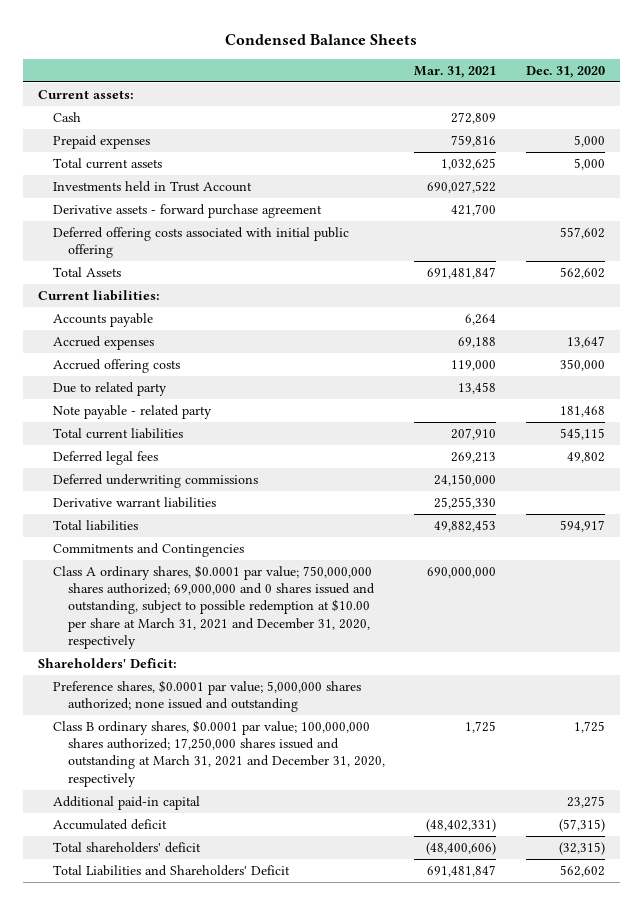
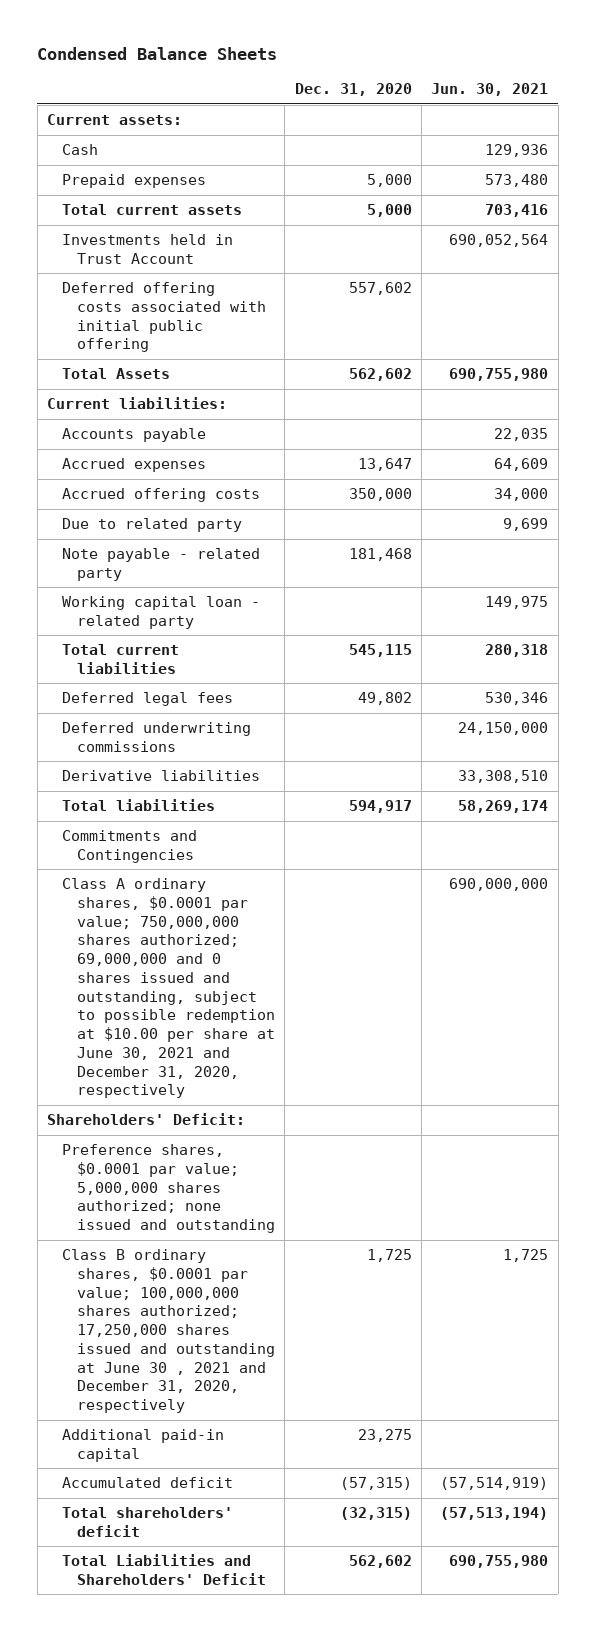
- | Mar. 31, 2021 | Dec. 31, 2020
+ | Dec. 31, 2020 | Jun. 30, 2021
- Derivative assets - forward purchase agreement | 421,700 |
+ Working capital loan - related party | | 149,975
- Derivative warrant liabilities | 25,255,330 |
+ Derivative liabilities | | 33,308,510
- Class A ordinary shares, $0.0001 par value; 750,000,000 shares authorized; 69,000,000 and 0 shares issued and outstanding, subject to possible redemption at $10.00 per share at March 31, 2021 and December 31, 2020, respectively | 690,000,000 |
+ Class A ordinary shares, $0.0001 par value; 750,000,000 shares authorized; 69,000,000 and 0 shares issued and outstanding, subject to possible redemption at $10.00 per share at June 30, 2021 and December 31, 2020, respectively | | 690,000,000
- Class B ordinary shares, $0.0001 par value; 100,000,000 shares authorized; 17,250,000 shares issued and outstanding at March 31, 2021 and December 31, 2020, respectively | 1,725 | 1,725
+ Class B ordinary shares, $0.0001 par value; 100,000,000 shares authorized; 17,250,000 shares issued and outstanding at June 30 , 2021 and December 31, 2020, respectively | 1,725 | 1,725

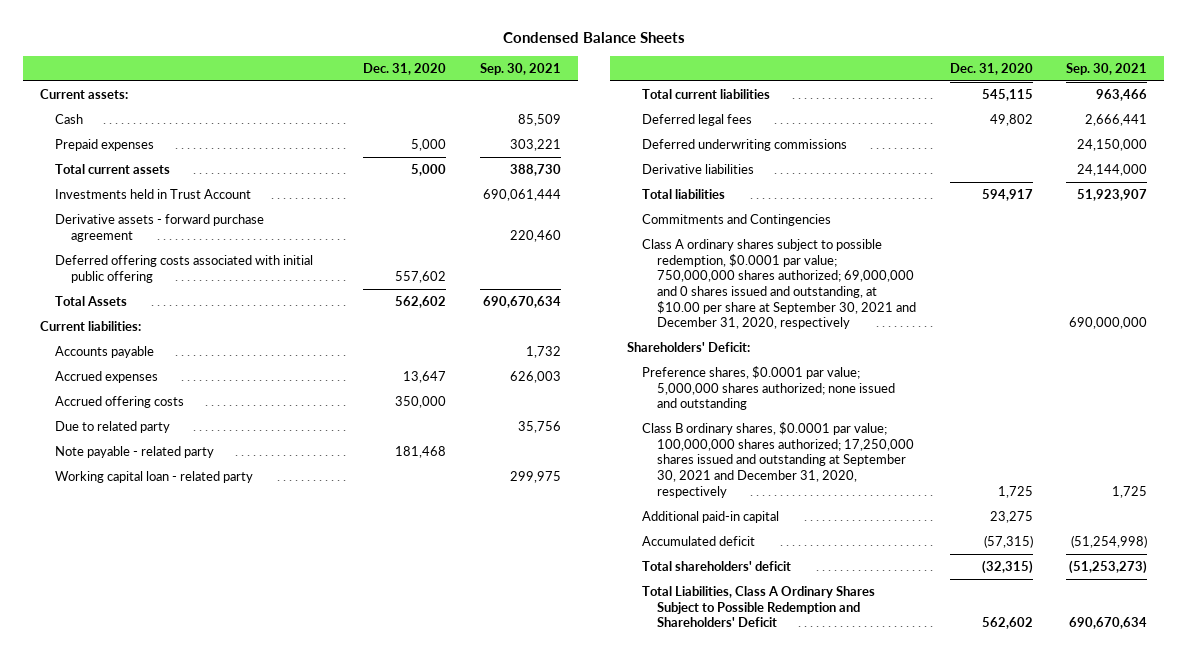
- | Dec. 31, 2020 | Jun. 30, 2021
+ | Dec. 31, 2020 | Sep. 30, 2021
+ Derivative assets - forward purchase agreement | | 220,460
- Class A ordinary shares, $0.0001 par value; 750,000,000 shares authorized; 69,000,000 and 0 shares issued and outstanding, subject to possible redemption at $10.00 per share at June 30, 2021 and December 31, 2020, respectively | | 690,000,000
+ Class A ordinary shares subject to possible redemption, $0.0001 par value; 750,000,000 shares authorized; 69,000,000 and 0 shares issued and outstanding, at $10.00 per share at September 30, 2021 and December 31, 2020, respectively | | 690,000,000
- Class B ordinary shares, $0.0001 par value; 100,000,000 shares authorized; 17,250,000 shares issued and outstanding at June 30 , 2021 and December 31, 2020, respectively | 1,725 | 1,725
+ Class B ordinary shares, $0.0001 par value; 100,000,000 shares authorized; 17,250,000 shares issued and outstanding at September 30, 2021 and December 31, 2020, respectively | 1,725 | 1,725
- Total Liabilities and Shareholders' Deficit | 562,602 | 690,755,980
+ Total Liabilities, Class A Ordinary Shares Subject to Possible Redemption and Shareholders' Deficit | 562,602 | 690,670,634

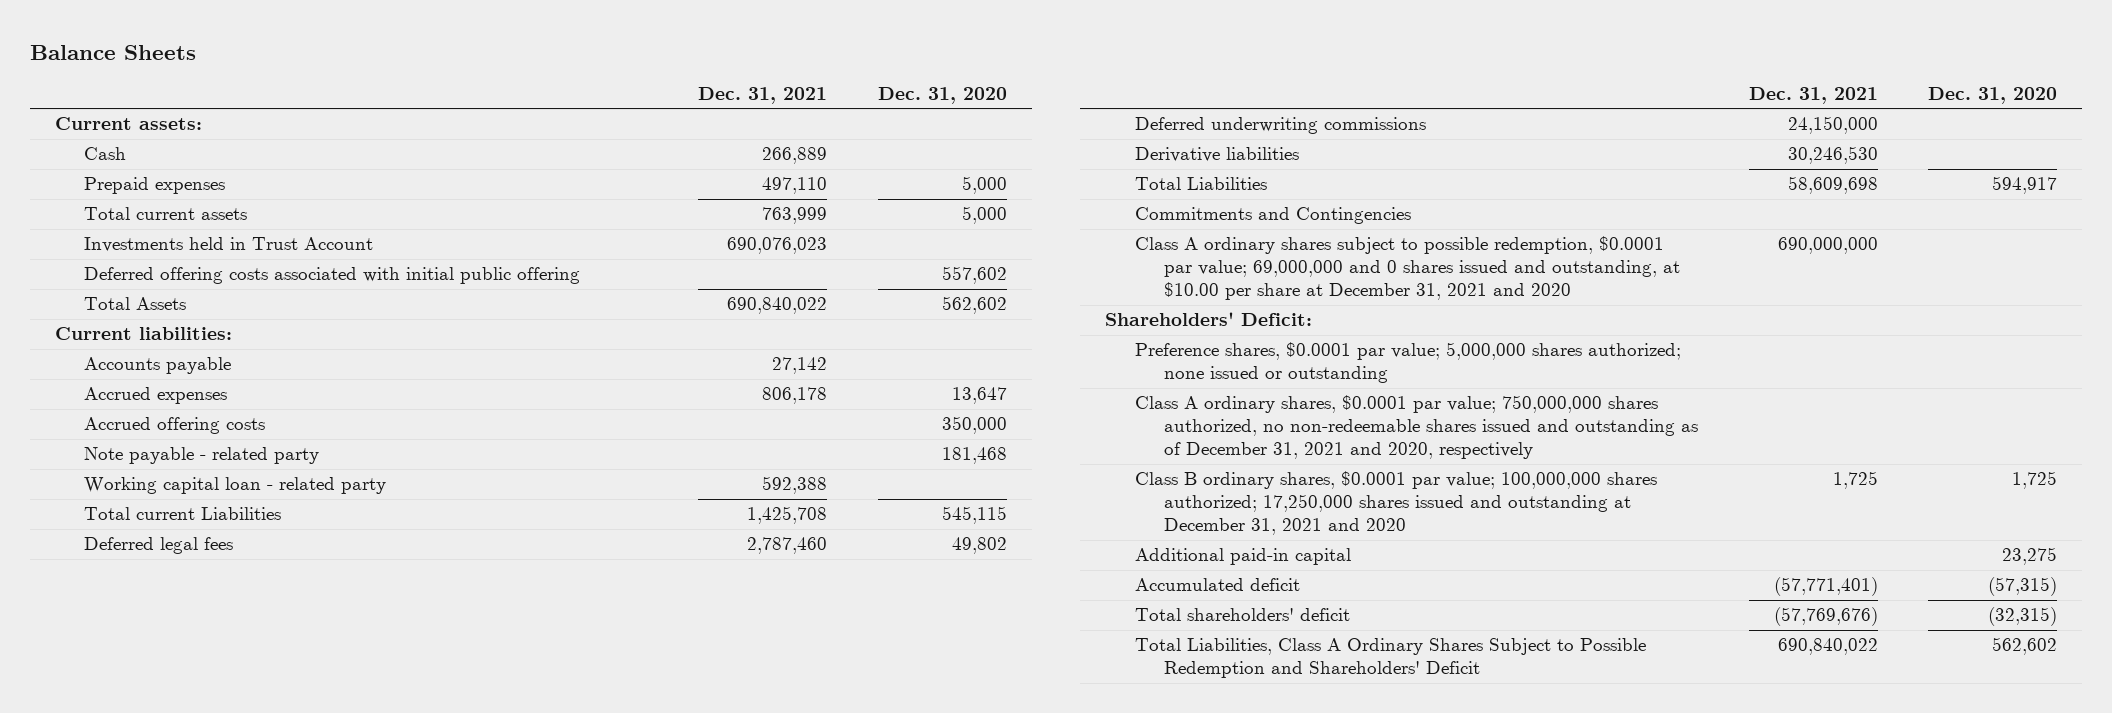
- Condensed Balance Sheets
+ Balance Sheets
- | Dec. 31, 2020 | Sep. 30, 2021
+ | Dec. 31, 2021 | Dec. 31, 2020
- Derivative assets - forward purchase agreement | | 220,460
- Due to related party | | 35,756
- Total current liabilities | 545,115 | 963,466
+ Total current Liabilities | 1,425,708 | 545,115
- Total liabilities | 594,917 | 51,923,907
+ Total Liabilities | 58,609,698 | 594,917
- Class A ordinary shares subject to possible redemption, $0.0001 par value; 750,000,000 shares authorized; 69,000,000 and 0 shares issued and outstanding, at $10.00 per share at September 30, 2021 and December 31, 2020, respectively | | 690,000,000
+ Class A ordinary shares subject to possible redemption, $0.0001 par value; 69,000,000 and 0 shares issued and outstanding, at $10.00 per share at December 31, 2021 and 2020 | 690,000,000 |
- Preference shares, $0.0001 par value; 5,000,000 shares authorized; none issued and outstanding
- Class B ordinary shares, $0.0001 par value; 100,000,000 shares authorized; 17,250,000 shares issued and outstanding at September 30, 2021 and December 31, 2020, respectively | 1,725 | 1,725
+ Preference shares, $0.0001 par value; 5,000,000 shares authorized; none issued or outstanding
+ Class A ordinary shares, $0.0001 par value; 750,000,000 shares authorized, no non-redeemable shares issued and outstanding as of December 31, 2021 and 2020, respectively
+ Class B ordinary shares, $0.0001 par value; 100,000,000 shares authorized; 17,250,000 shares issued and outstanding at December 31, 2021 and 2020 | 1,725 | 1,725

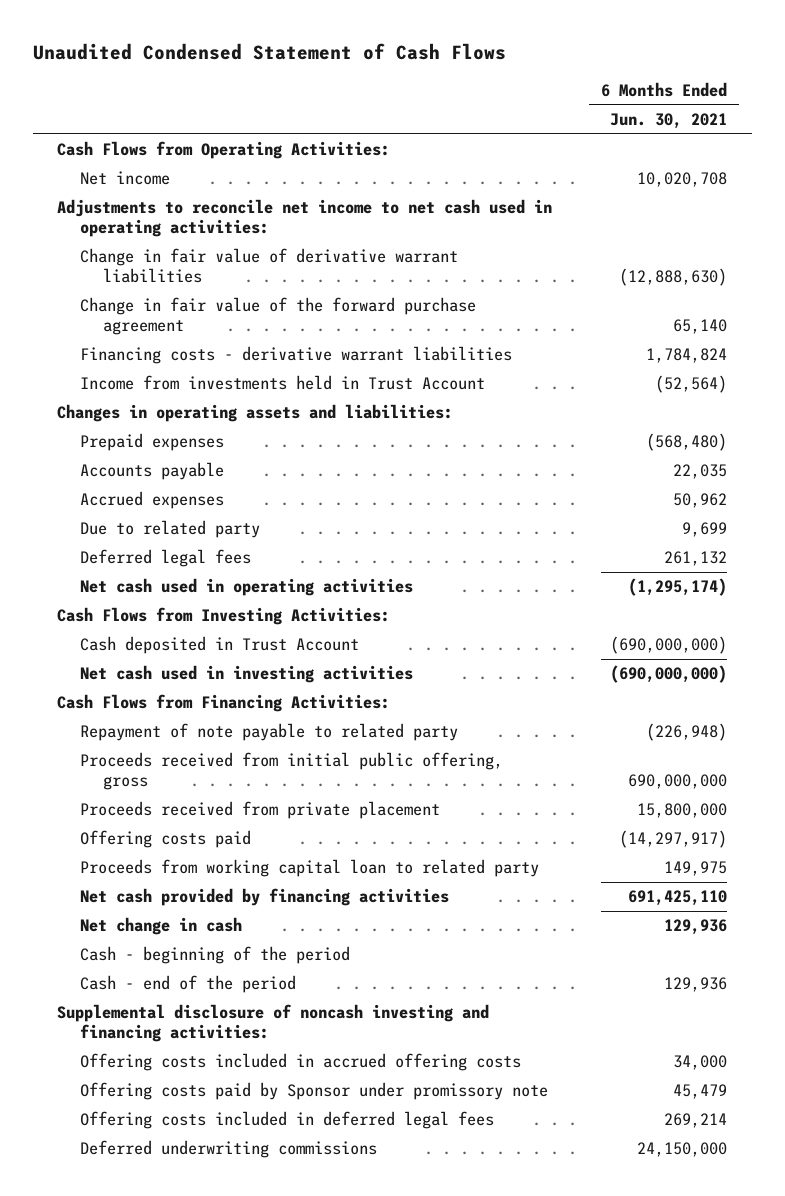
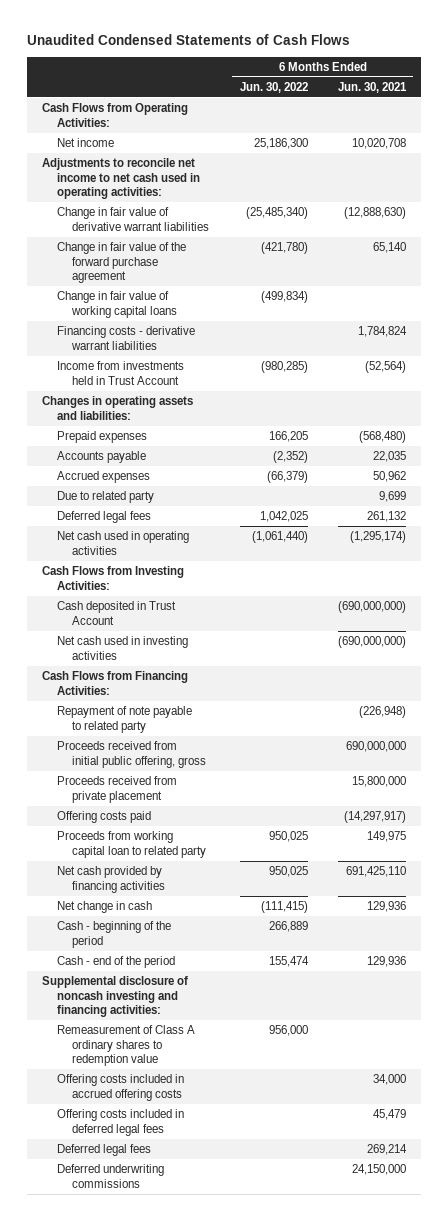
- Unaudited Condensed Statement of Cash Flows
+ Unaudited Condensed Statements of Cash Flows
- | 6 Months Ended Jun. 30, 2021
+ | 6 Months Ended Jun. 30, 2022 | 6 Months Ended Jun. 30, 2021
+ Change in fair value of working capital loans | (499,834) |
+ Remeasurement of Class A ordinary shares to redemption value | 956,000 |
- Offering costs paid by Sponsor under promissory note | 45,479
- Offering costs included in deferred legal fees | 269,214
+ Offering costs included in deferred legal fees | | 45,479
+ Deferred legal fees | | 269,214

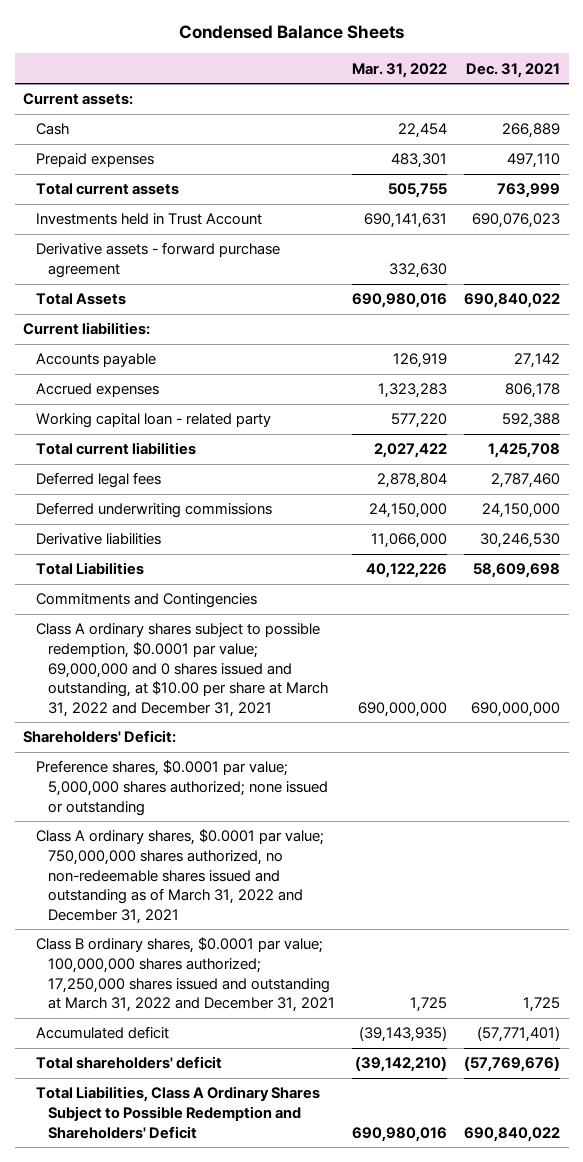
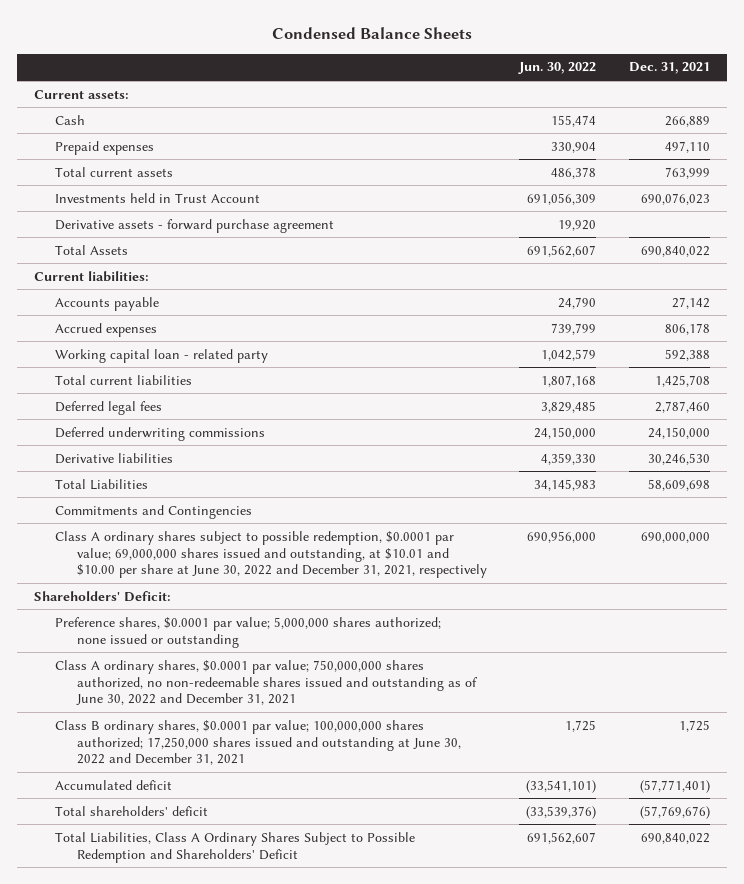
- | Mar. 31, 2022 | Dec. 31, 2021
+ | Jun. 30, 2022 | Dec. 31, 2021
- Class A ordinary shares subject to possible redemption, $0.0001 par value; 69,000,000 and 0 shares issued and outstanding, at $10.00 per share at March 31, 2022 and December 31, 2021 | 690,000,000 | 690,000,000
+ Class A ordinary shares subject to possible redemption, $0.0001 par value; 69,000,000 shares issued and outstanding, at $10.01 and $10.00 per share at June 30, 2022 and December 31, 2021, respectively | 690,956,000 | 690,000,000
- Class A ordinary shares, $0.0001 par value; 750,000,000 shares authorized, no non-redeemable shares issued and outstanding as of March 31, 2022 and December 31, 2021
- Class B ordinary shares, $0.0001 par value; 100,000,000 shares authorized; 17,250,000 shares issued and outstanding at March 31, 2022 and December 31, 2021 | 1,725 | 1,725
+ Class A ordinary shares, $0.0001 par value; 750,000,000 shares authorized, no non-redeemable shares issued and outstanding as of June 30, 2022 and December 31, 2021
+ Class B ordinary shares, $0.0001 par value; 100,000,000 shares authorized; 17,250,000 shares issued and outstanding at June 30, 2022 and December 31, 2021 | 1,725 | 1,725

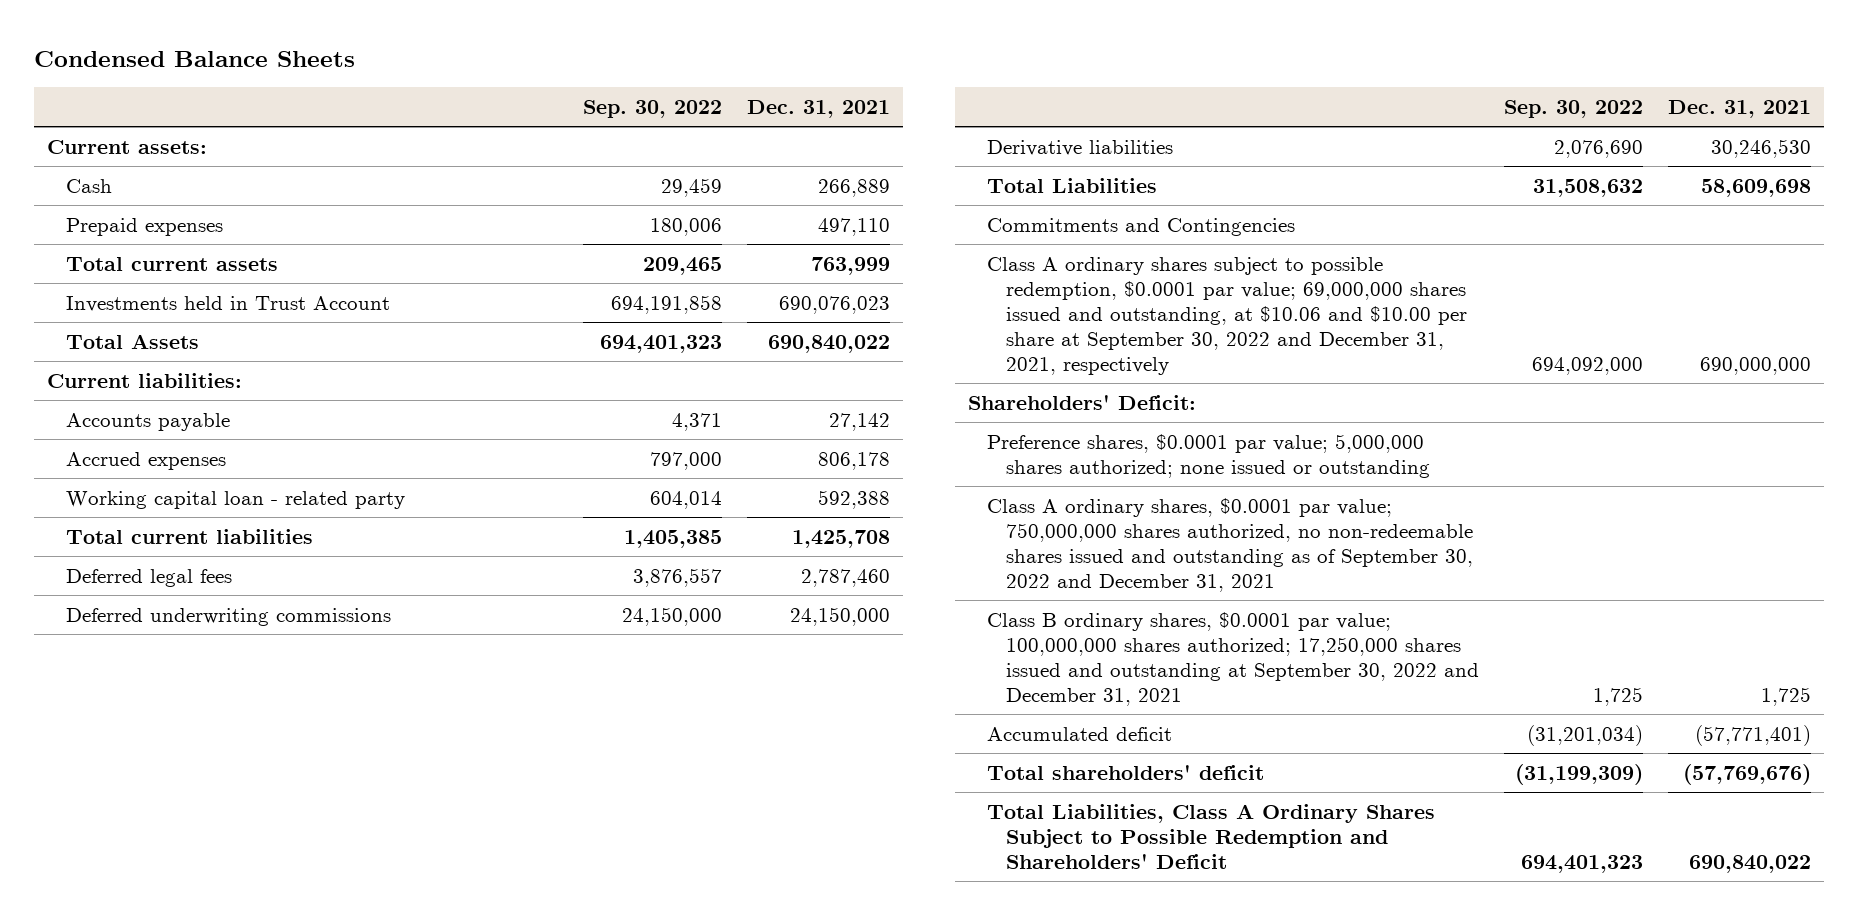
- | Jun. 30, 2022 | Dec. 31, 2021
+ | Sep. 30, 2022 | Dec. 31, 2021
- Derivative assets - forward purchase agreement | 19,920 |
- Class A ordinary shares subject to possible redemption, $0.0001 par value; 69,000,000 shares issued and outstanding, at $10.01 and $10.00 per share at June 30, 2022 and December 31, 2021, respectively | 690,956,000 | 690,000,000
+ Class A ordinary shares subject to possible redemption, $0.0001 par value; 69,000,000 shares issued and outstanding, at $10.06 and $10.00 per share at September 30, 2022 and December 31, 2021, respectively | 694,092,000 | 690,000,000
- Class A ordinary shares, $0.0001 par value; 750,000,000 shares authorized, no non-redeemable shares issued and outstanding as of June 30, 2022 and December 31, 2021
- Class B ordinary shares, $0.0001 par value; 100,000,000 shares authorized; 17,250,000 shares issued and outstanding at June 30, 2022 and December 31, 2021 | 1,725 | 1,725
+ Class A ordinary shares, $0.0001 par value; 750,000,000 shares authorized, no non-redeemable shares issued and outstanding as of September 30, 2022 and December 31, 2021
+ Class B ordinary shares, $0.0001 par value; 100,000,000 shares authorized; 17,250,000 shares issued and outstanding at September 30, 2022 and December 31, 2021 | 1,725 | 1,725

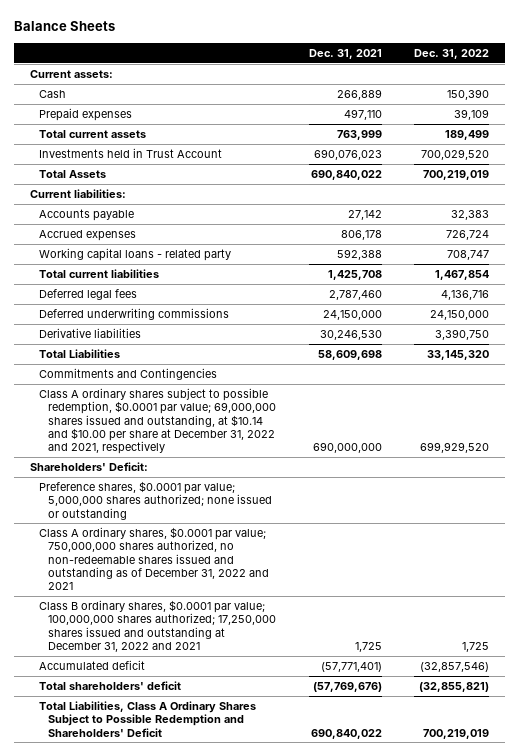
- Condensed Balance Sheets
+ Balance Sheets
- | Sep. 30, 2022 | Dec. 31, 2021
+ | Dec. 31, 2021 | Dec. 31, 2022
- Working capital loan - related party | 604,014 | 592,388
+ Working capital loans - related party | 592,388 | 708,747
- Class A ordinary shares subject to possible redemption, $0.0001 par value; 69,000,000 shares issued and outstanding, at $10.06 and $10.00 per share at September 30, 2022 and December 31, 2021, respectively | 694,092,000 | 690,000,000
+ Class A ordinary shares subject to possible redemption, $0.0001 par value; 69,000,000 shares issued and outstanding, at $10.14 and $10.00 per share at December 31, 2022 and 2021, respectively | 690,000,000 | 699,929,520
- Class A ordinary shares, $0.0001 par value; 750,000,000 shares authorized, no non-redeemable shares issued and outstanding as of September 30, 2022 and December 31, 2021
- Class B ordinary shares, $0.0001 par value; 100,000,000 shares authorized; 17,250,000 shares issued and outstanding at September 30, 2022 and December 31, 2021 | 1,725 | 1,725
+ Class A ordinary shares, $0.0001 par value; 750,000,000 shares authorized, no non-redeemable shares issued and outstanding as of December 31, 2022 and 2021
+ Class B ordinary shares, $0.0001 par value; 100,000,000 shares authorized; 17,250,000 shares issued and outstanding at December 31, 2022 and 2021 | 1,725 | 1,725

